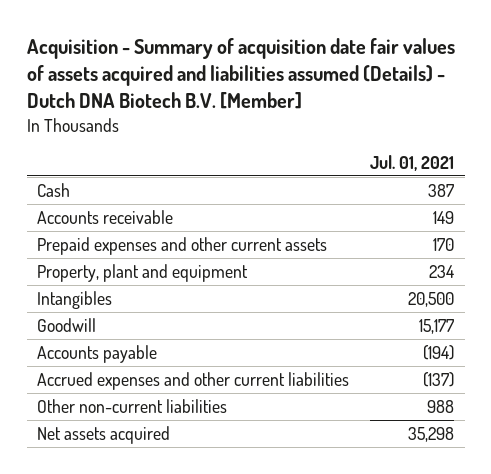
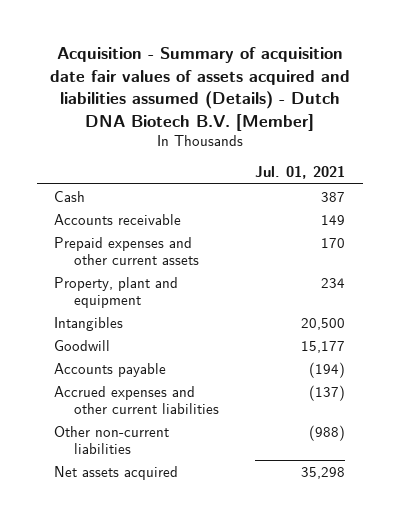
- Other non-current liabilities | 988
+ Other non-current liabilities | (988)

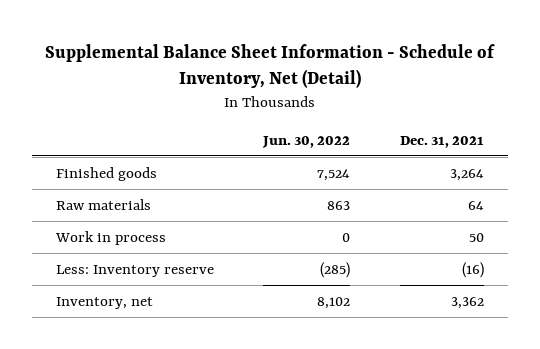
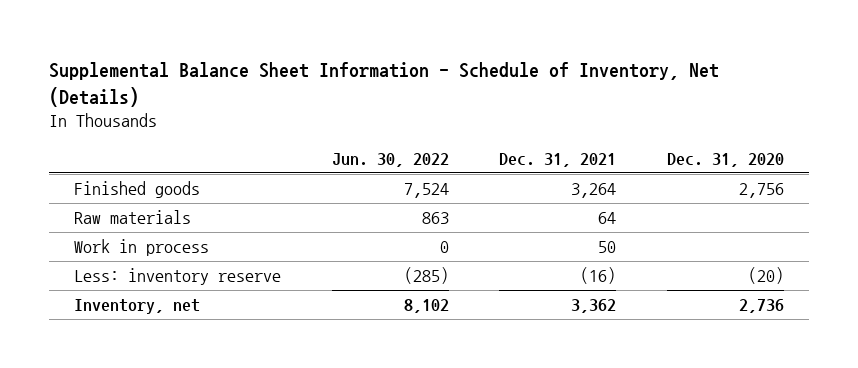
- Supplemental Balance Sheet Information - Schedule of Inventory, Net (Detail)
+ Supplemental Balance Sheet Information - Schedule of Inventory, Net (Details)
- | Jun. 30, 2022 | Dec. 31, 2021
+ | Jun. 30, 2022 | Dec. 31, 2021 | Dec. 31, 2020
- Less: Inventory reserve | (285) | (16)
+ Less: inventory reserve | (285) | (16) | (20)

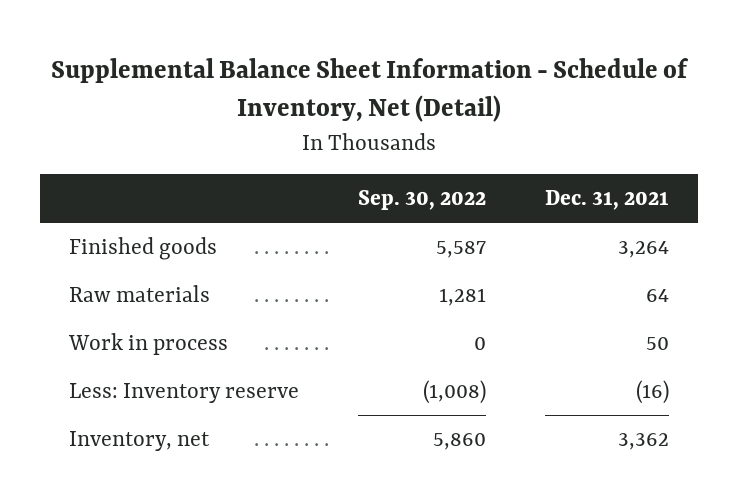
- Supplemental Balance Sheet Information - Schedule of Inventory, Net (Details)
+ Supplemental Balance Sheet Information - Schedule of Inventory, Net (Detail)
- | Jun. 30, 2022 | Dec. 31, 2021 | Dec. 31, 2020
+ | Sep. 30, 2022 | Dec. 31, 2021
- Less: inventory reserve | (285) | (16) | (20)
+ Less: Inventory reserve | (1,008) | (16)

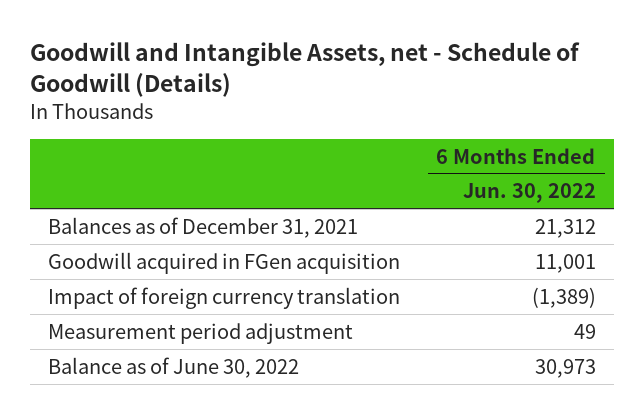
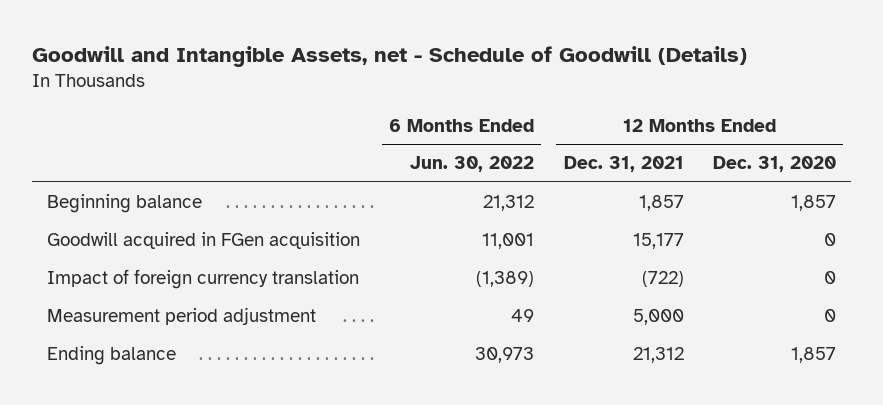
- | 6 Months Ended Jun. 30, 2022
+ | 6 Months Ended Jun. 30, 2022 | 12 Months Ended Dec. 31, 2021 | 12 Months Ended Dec. 31, 2020
- Balances as of December 31, 2021 | 21,312
+ Beginning balance | 21,312 | 1,857 | 1,857
- Balance as of June 30, 2022 | 30,973
+ Ending balance | 30,973 | 21,312 | 1,857

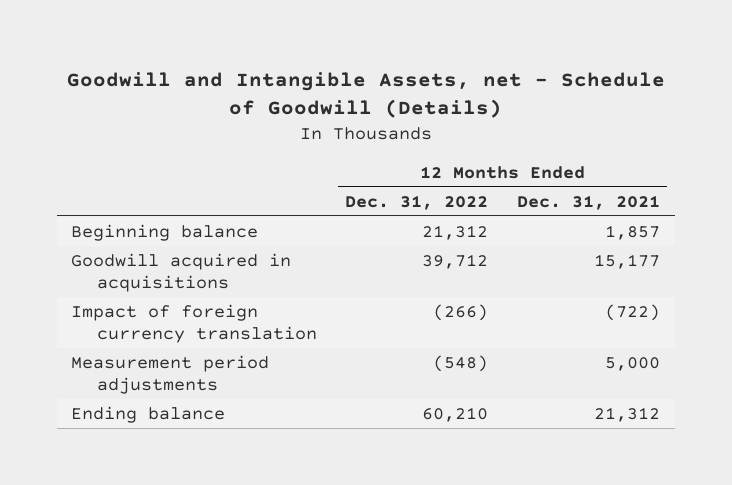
- | 6 Months Ended Jun. 30, 2022 | 12 Months Ended Dec. 31, 2021 | 12 Months Ended Dec. 31, 2020
+ | 12 Months Ended Dec. 31, 2022 | 12 Months Ended Dec. 31, 2021
- Goodwill acquired in FGen acquisition | 11,001 | 15,177 | 0
+ Goodwill acquired in acquisitions | 39,712 | 15,177
- Measurement period adjustment | 49 | 5,000 | 0
+ Measurement period adjustments | (548) | 5,000

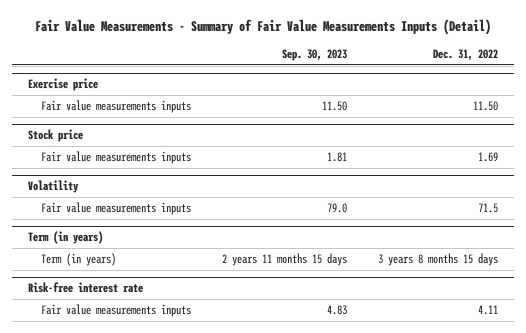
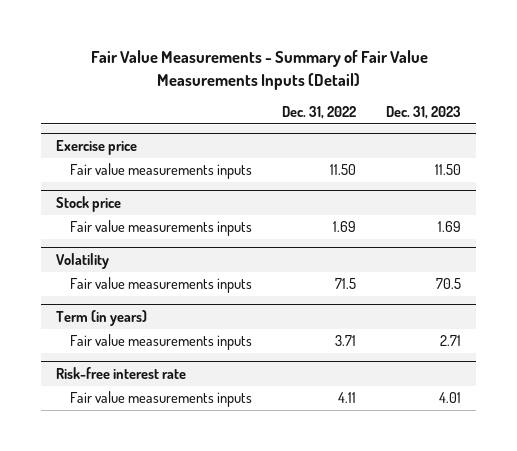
- | Sep. 30, 2023 | Dec. 31, 2022
+ | Dec. 31, 2022 | Dec. 31, 2023
@ Term (in years)
- Term (in years) | 2 years 11 months 15 days | 3 years 8 months 15 days
+ Fair value measurements inputs | 3.71 | 2.71

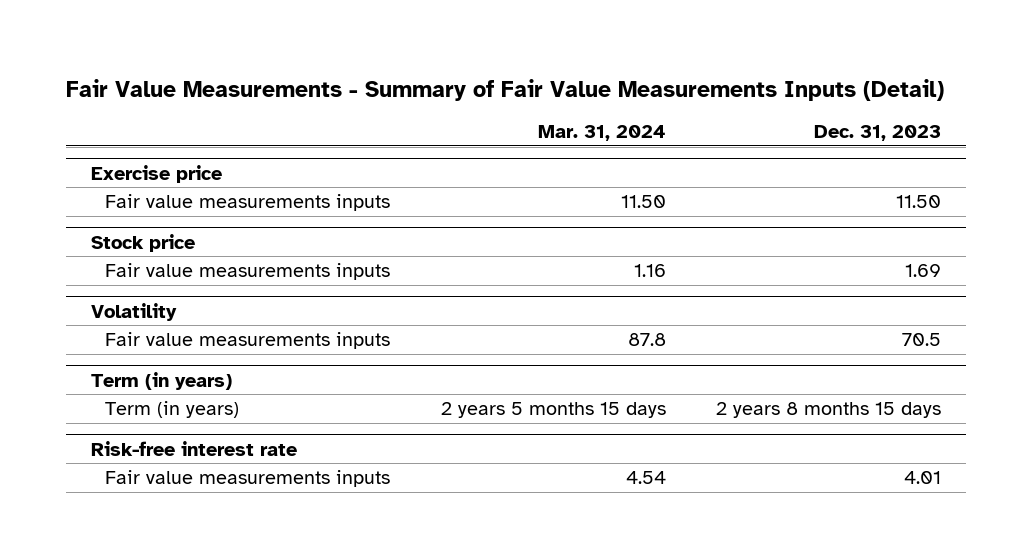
- | Dec. 31, 2022 | Dec. 31, 2023
+ | Mar. 31, 2024 | Dec. 31, 2023
@ Term (in years)
- Fair value measurements inputs | 3.71 | 2.71
+ Term (in years) | 2 years 5 months 15 days | 2 years 8 months 15 days

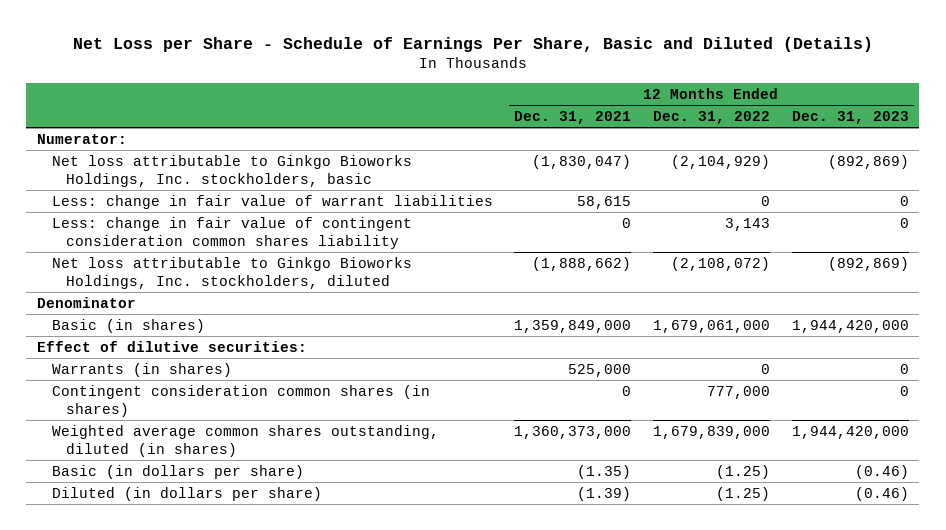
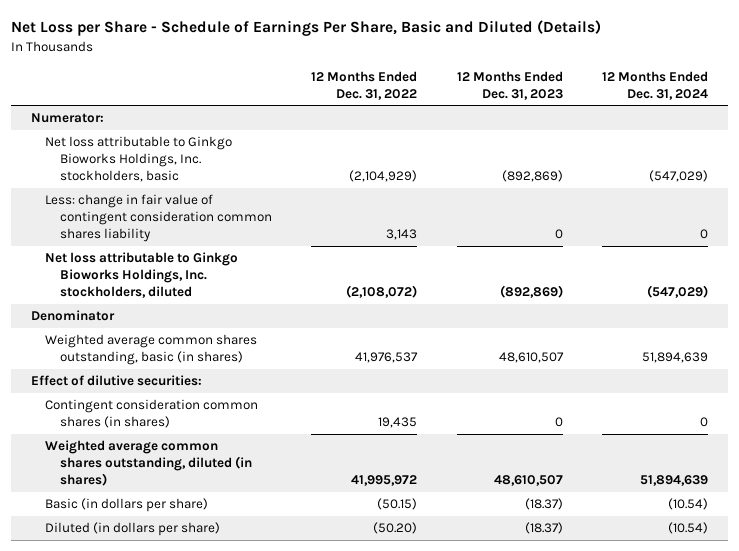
- | 12 Months Ended Dec. 31, 2021 | 12 Months Ended Dec. 31, 2022 | 12 Months Ended Dec. 31, 2023
+ | 12 Months Ended Dec. 31, 2022 | 12 Months Ended Dec. 31, 2023 | 12 Months Ended Dec. 31, 2024
- Less: change in fair value of warrant liabilities | 58,615 | 0 | 0
- Basic (in shares) | 1,359,849,000 | 1,679,061,000 | 1,944,420,000
+ Weighted average common shares outstanding, basic (in shares) | 41,976,537 | 48,610,507 | 51,894,639
- Warrants (in shares) | 525,000 | 0 | 0
- Contingent consideration common shares (in shares) | 0 | 777,000 | 0
- Weighted average common shares outstanding, diluted (in shares) | 1,360,373,000 | 1,679,839,000 | 1,944,420,000
- Basic (in dollars per share) | (1.35) | (1.25) | (0.46)
- Diluted (in dollars per share) | (1.39) | (1.25) | (0.46)
+ Contingent consideration common shares (in shares) | 19,435 | 0 | 0
+ Weighted average common shares outstanding, diluted (in shares) | 41,995,972 | 48,610,507 | 51,894,639
+ Basic (in dollars per share) | (50.15) | (18.37) | (10.54)
+ Diluted (in dollars per share) | (50.20) | (18.37) | (10.54)

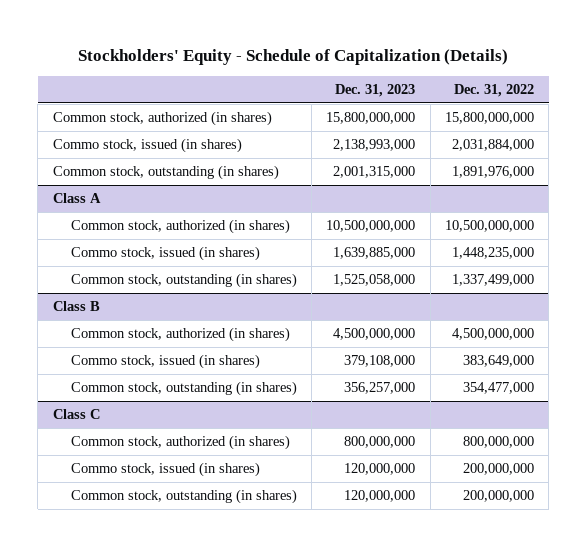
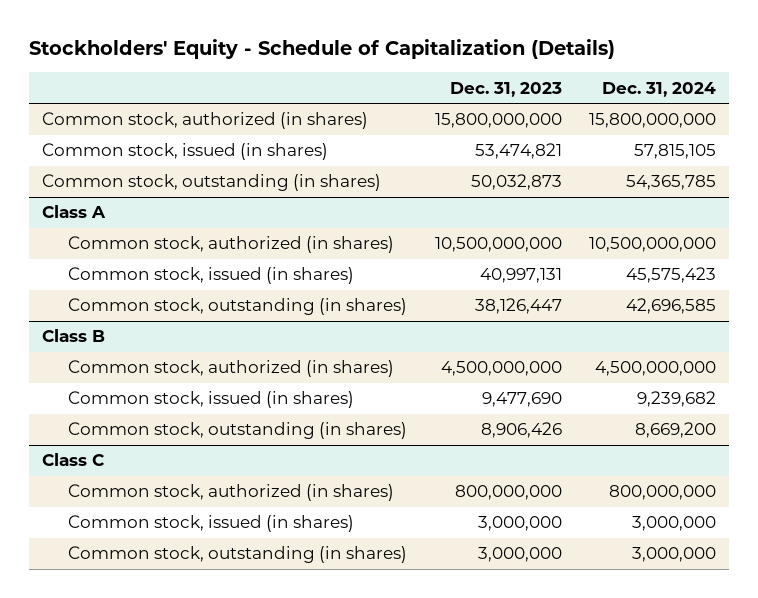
- | Dec. 31, 2023 | Dec. 31, 2022
+ | Dec. 31, 2023 | Dec. 31, 2024
- Commo stock, issued (in shares) | 2,138,993,000 | 2,031,884,000
- Common stock, outstanding (in shares) | 2,001,315,000 | 1,891,976,000
+ Common stock, issued (in shares) | 53,474,821 | 57,815,105
+ Common stock, outstanding (in shares) | 50,032,873 | 54,365,785
@ Class A
- Commo stock, issued (in shares) | 1,639,885,000 | 1,448,235,000
- Common stock, outstanding (in shares) | 1,525,058,000 | 1,337,499,000
+ Common stock, issued (in shares) | 40,997,131 | 45,575,423
+ Common stock, outstanding (in shares) | 38,126,447 | 42,696,585
@ Class B
- Commo stock, issued (in shares) | 379,108,000 | 383,649,000
- Common stock, outstanding (in shares) | 356,257,000 | 354,477,000
+ Common stock, issued (in shares) | 9,477,690 | 9,239,682
+ Common stock, outstanding (in shares) | 8,906,426 | 8,669,200
@ Class C
- Commo stock, issued (in shares) | 120,000,000 | 200,000,000
- Common stock, outstanding (in shares) | 120,000,000 | 200,000,000
+ Common stock, issued (in shares) | 3,000,000 | 3,000,000
+ Common stock, outstanding (in shares) | 3,000,000 | 3,000,000

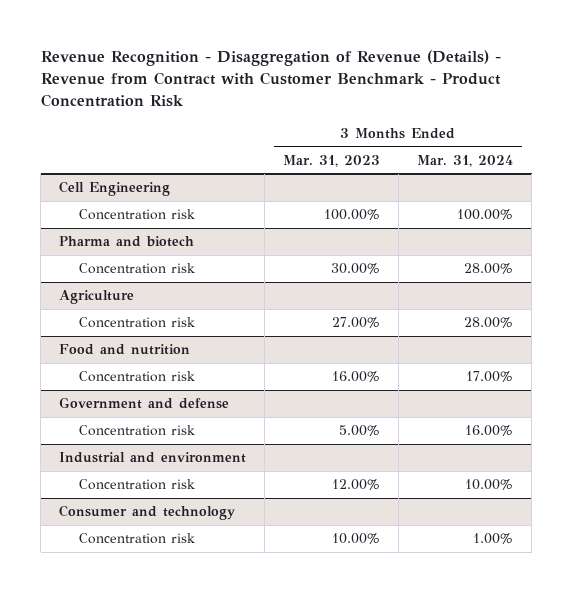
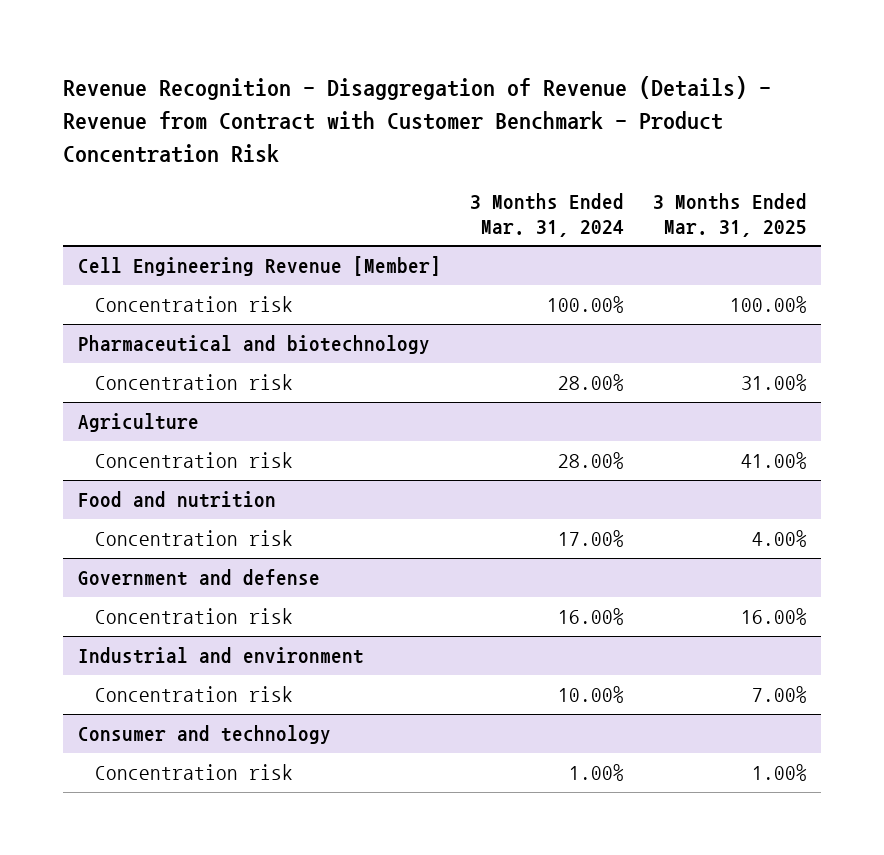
- | 3 Months Ended Mar. 31, 2023 | 3 Months Ended Mar. 31, 2024
+ | 3 Months Ended Mar. 31, 2024 | 3 Months Ended Mar. 31, 2025
- Cell Engineering
+ Cell Engineering Revenue [Member]
- Pharma and biotech
+ Pharmaceutical and biotechnology

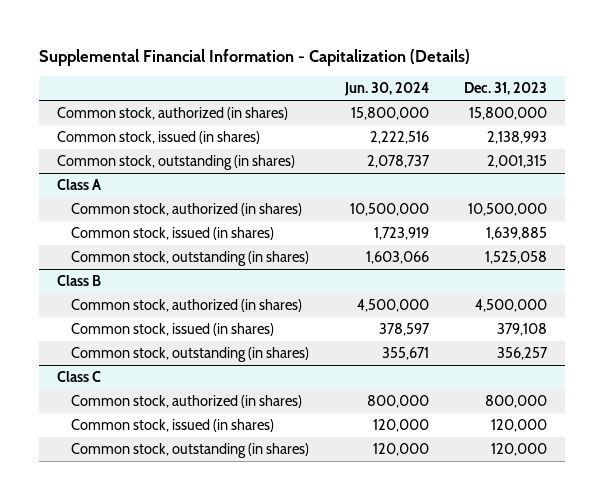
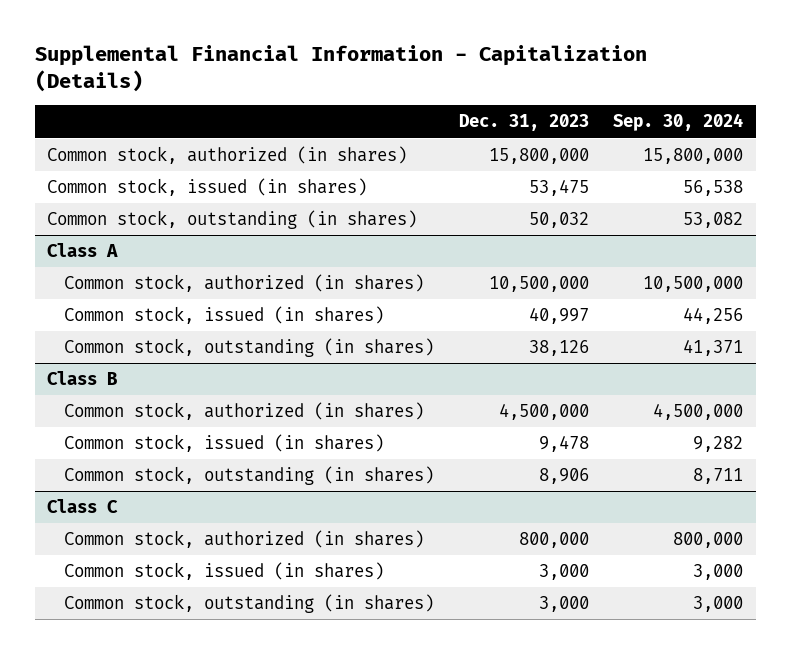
- | Jun. 30, 2024 | Dec. 31, 2023
+ | Dec. 31, 2023 | Sep. 30, 2024
- Common stock, issued (in shares) | 2,222,516 | 2,138,993
- Common stock, outstanding (in shares) | 2,078,737 | 2,001,315
+ Common stock, issued (in shares) | 53,475 | 56,538
+ Common stock, outstanding (in shares) | 50,032 | 53,082
@ Class A
- Common stock, issued (in shares) | 1,723,919 | 1,639,885
- Common stock, outstanding (in shares) | 1,603,066 | 1,525,058
+ Common stock, issued (in shares) | 40,997 | 44,256
+ Common stock, outstanding (in shares) | 38,126 | 41,371
@ Class B
- Common stock, issued (in shares) | 378,597 | 379,108
- Common stock, outstanding (in shares) | 355,671 | 356,257
+ Common stock, issued (in shares) | 9,478 | 9,282
+ Common stock, outstanding (in shares) | 8,906 | 8,711
@ Class C
- Common stock, issued (in shares) | 120,000 | 120,000
- Common stock, outstanding (in shares) | 120,000 | 120,000
+ Common stock, issued (in shares) | 3,000 | 3,000
+ Common stock, outstanding (in shares) | 3,000 | 3,000

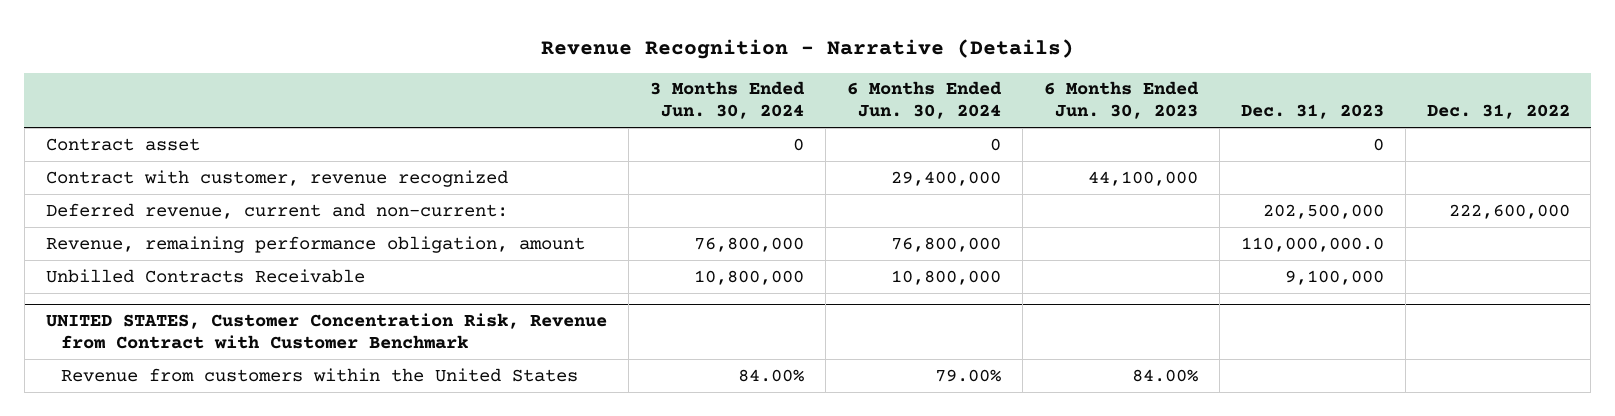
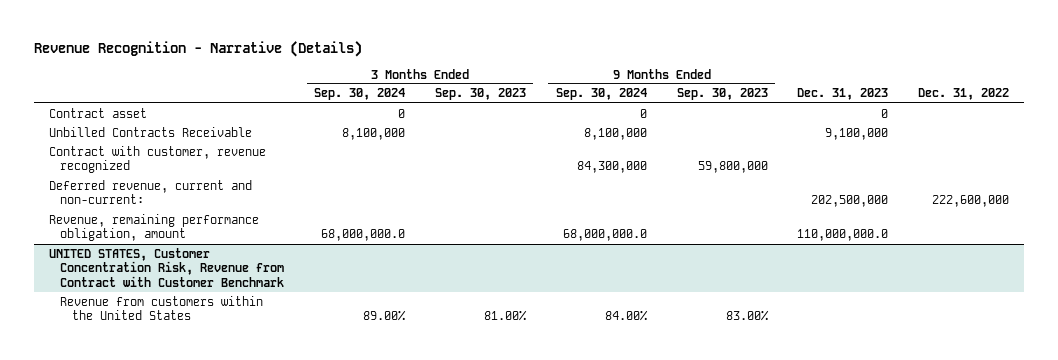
- | 3 Months Ended Jun. 30, 2024 | 6 Months Ended Jun. 30, 2024 | 6 Months Ended Jun. 30, 2023 | Dec. 31, 2023 | Dec. 31, 2022
+ | 3 Months Ended Sep. 30, 2024 | 3 Months Ended Sep. 30, 2023 | 9 Months Ended Sep. 30, 2024 | 9 Months Ended Sep. 30, 2023 | Dec. 31, 2023 | Dec. 31, 2022
moved up: Unbilled Contracts Receivable | 8,100,000 | | 8,100,000 | | 9,100,000 |

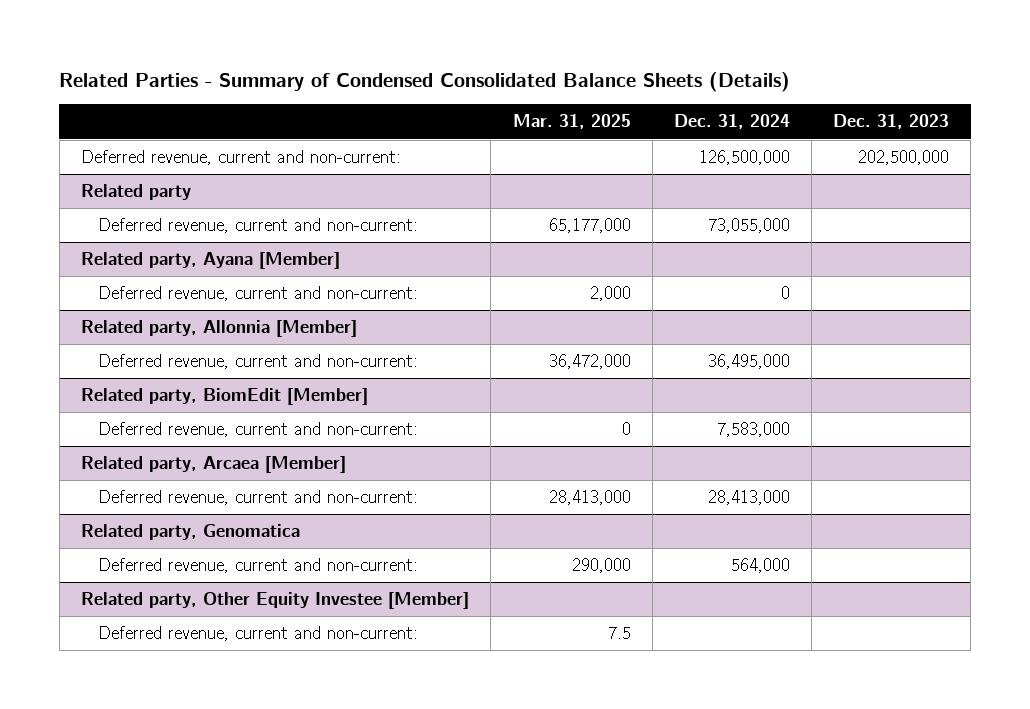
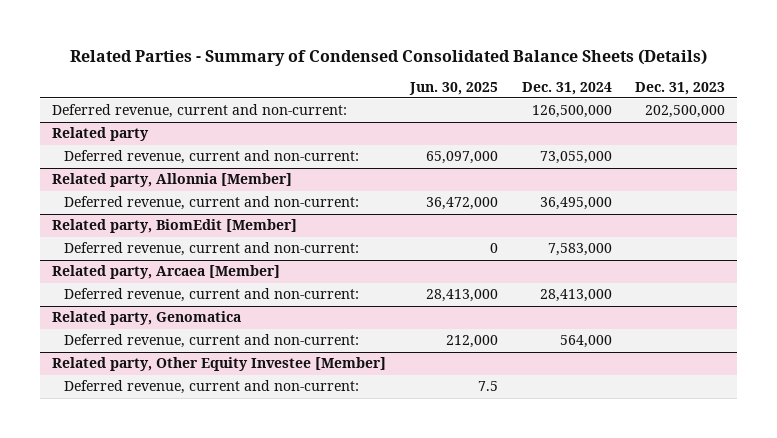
- | Mar. 31, 2025 | Dec. 31, 2024 | Dec. 31, 2023
+ | Jun. 30, 2025 | Dec. 31, 2024 | Dec. 31, 2023
- Related party, Ayana [Member]
- Deferred revenue, current and non-current: | 2,000 | 0 |

